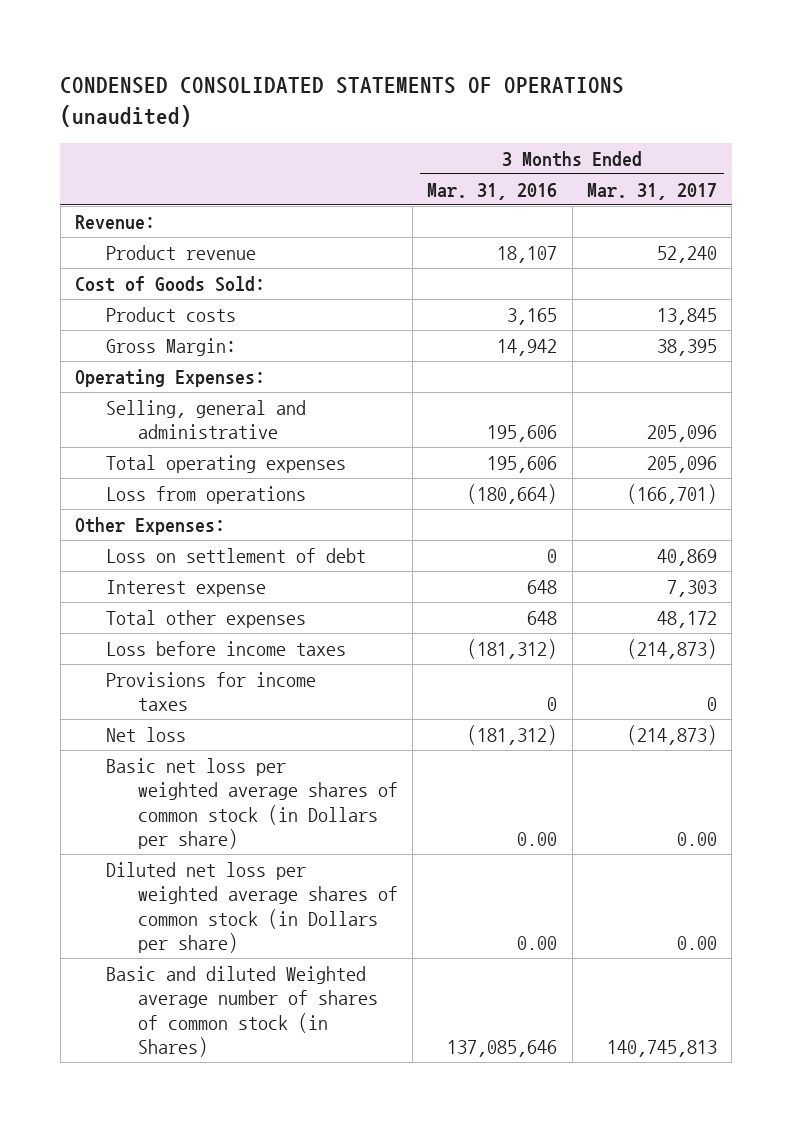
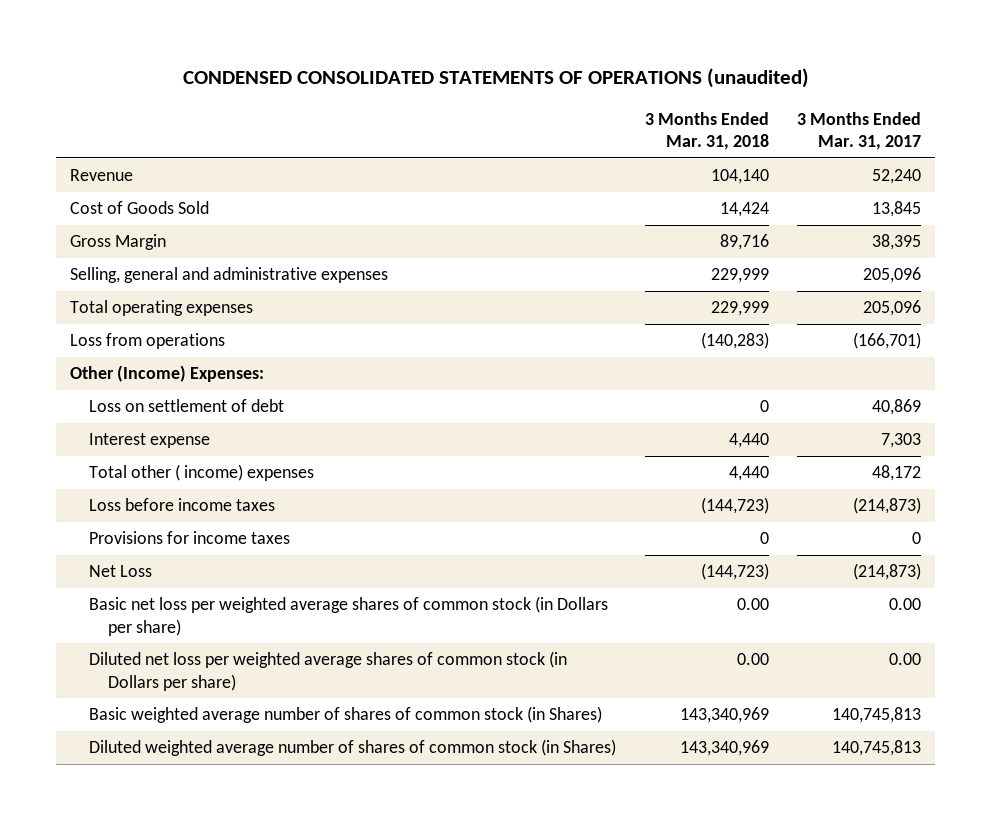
- | 3 Months Ended Mar. 31, 2016 | 3 Months Ended Mar. 31, 2017
+ | 3 Months Ended Mar. 31, 2018 | 3 Months Ended Mar. 31, 2017
- Revenue:
- Product revenue | 18,107 | 52,240
- Cost of Goods Sold:
- Product costs | 3,165 | 13,845
- Gross Margin: | 14,942 | 38,395
- Operating Expenses:
- Selling, general and administrative | 195,606 | 205,096
+ Revenue | 104,140 | 52,240
+ Cost of Goods Sold | 14,424 | 13,845
+ Gross Margin | 89,716 | 38,395
+ Selling, general and administrative expenses | 229,999 | 205,096
- Other Expenses:
+ Other (Income) Expenses:
- Total other expenses | 648 | 48,172
+ Total other ( income) expenses | 4,440 | 48,172
- Net loss | (181,312) | (214,873)
+ Net Loss | (144,723) | (214,873)
- Basic and diluted Weighted average number of shares of common stock (in Shares) | 137,085,646 | 140,745,813
+ Basic weighted average number of shares of common stock (in Shares) | 143,340,969 | 140,745,813
+ Diluted weighted average number of shares of common stock (in Shares) | 143,340,969 | 140,745,813

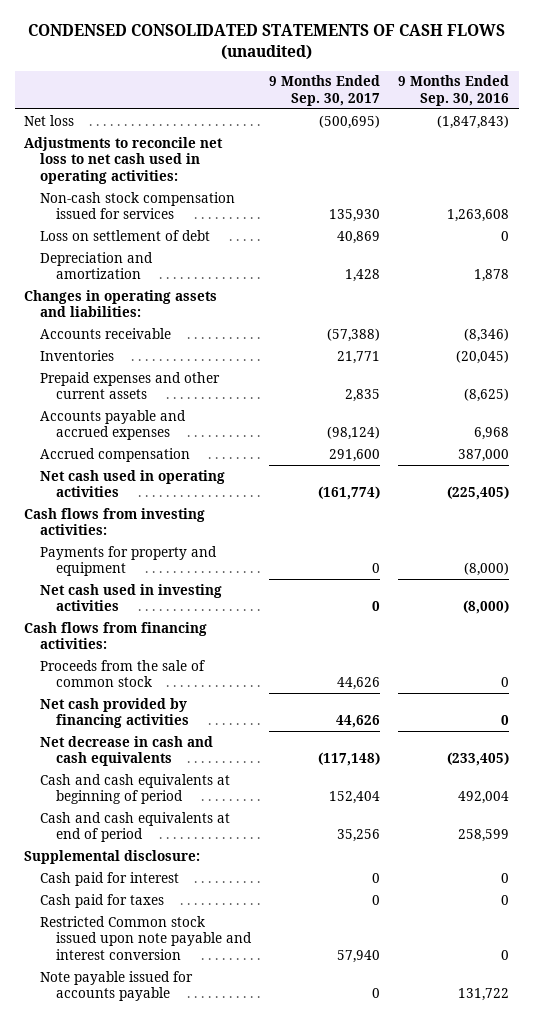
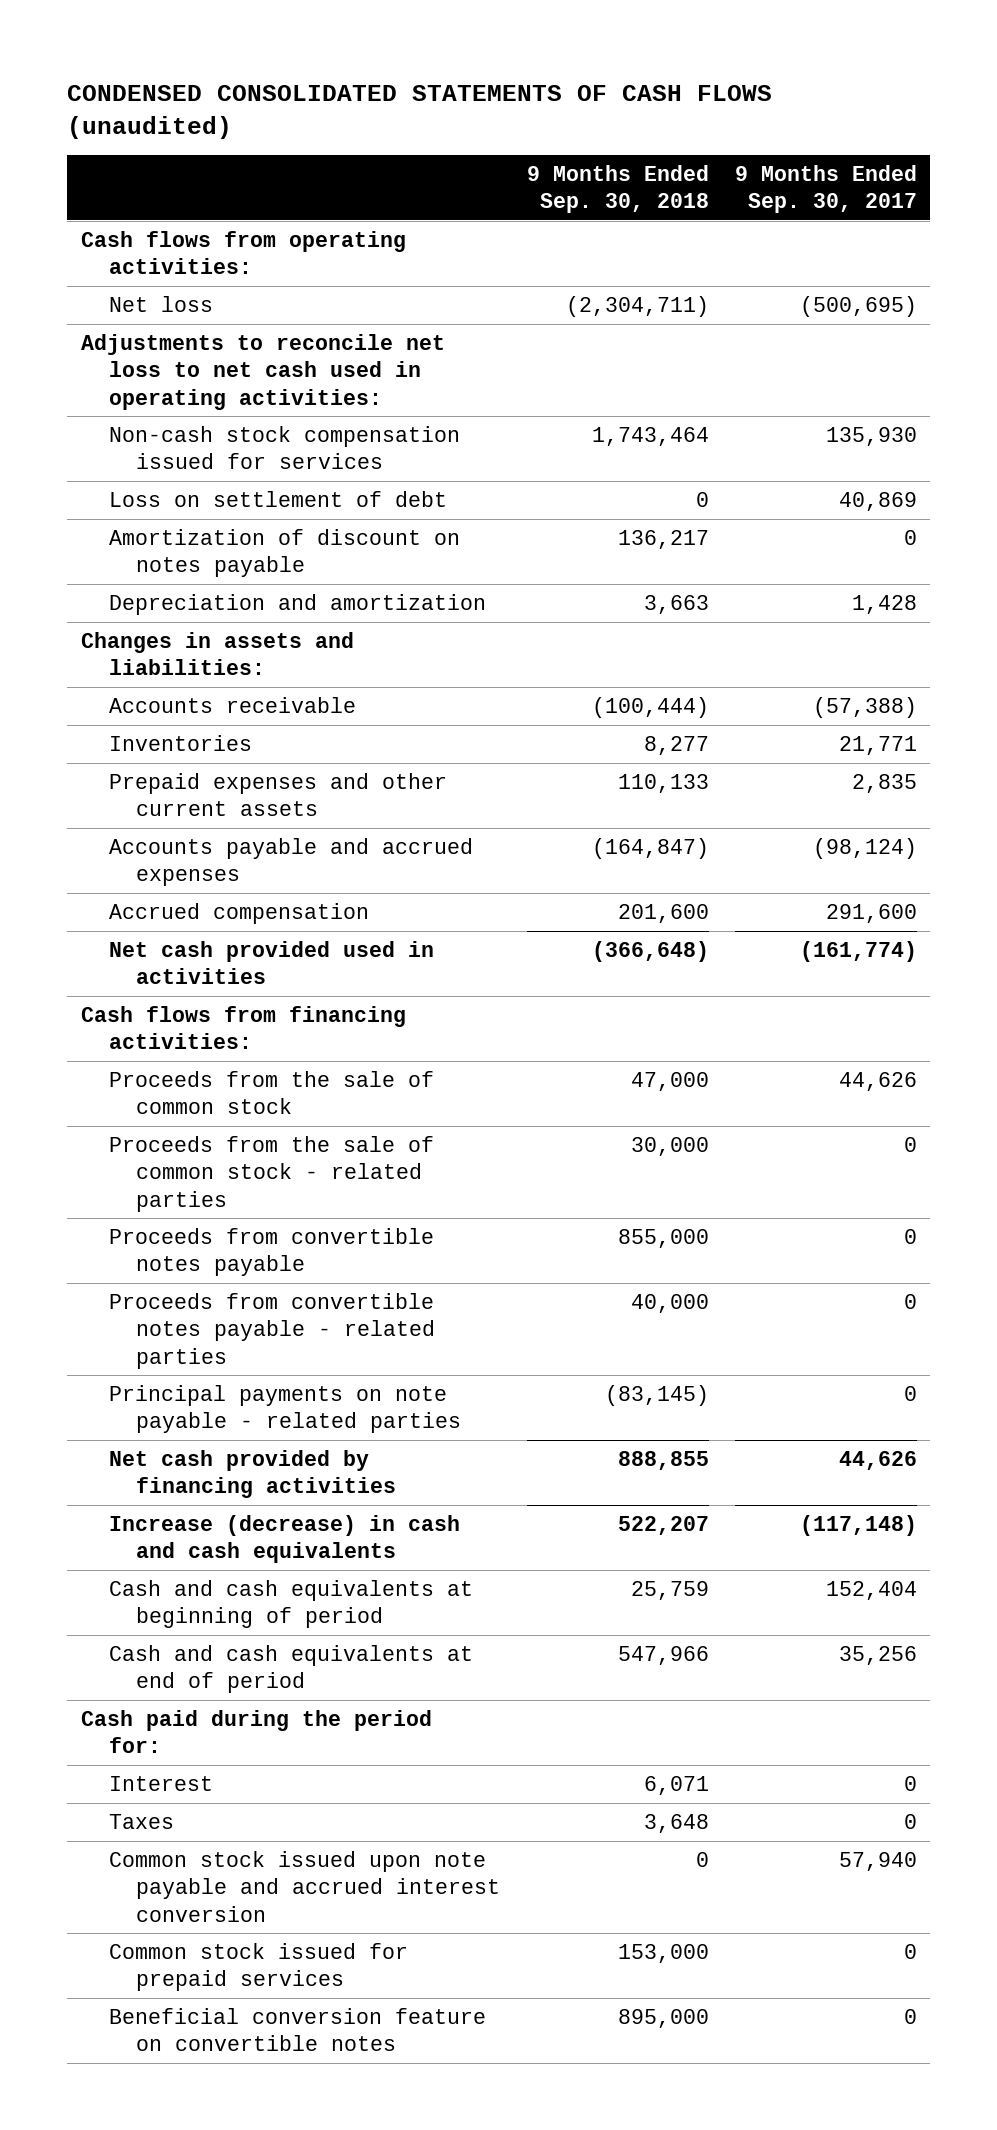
- | 9 Months Ended Sep. 30, 2017 | 9 Months Ended Sep. 30, 2016
+ | 9 Months Ended Sep. 30, 2018 | 9 Months Ended Sep. 30, 2017
+ Cash flows from operating activities:
+ Amortization of discount on notes payable | 136,217 | 0
- Changes in operating assets and liabilities:
+ Changes in assets and liabilities:
- Net cash used in operating activities | (161,774) | (225,405)
- Cash flows from investing activities:
- Payments for property and equipment | 0 | (8,000)
- Net cash used in investing activities | 0 | (8,000)
+ Net cash provided used in activities | (366,648) | (161,774)
+ Proceeds from the sale of common stock - related parties | 30,000 | 0
+ Proceeds from convertible notes payable | 855,000 | 0
+ Proceeds from convertible notes payable - related parties | 40,000 | 0
+ Principal payments on note payable - related parties | (83,145) | 0
- Net decrease in cash and cash equivalents | (117,148) | (233,405)
+ Increase (decrease) in cash and cash equivalents | 522,207 | (117,148)
- Supplemental disclosure:
- Cash paid for interest | 0 | 0
- Cash paid for taxes | 0 | 0
- Restricted Common stock issued upon note payable and interest conversion | 57,940 | 0
- Note payable issued for accounts payable | 0 | 131,722
+ Cash paid during the period for:
+ Interest | 6,071 | 0
+ Taxes | 3,648 | 0
+ Common stock issued upon note payable and accrued interest conversion | 0 | 57,940
+ Common stock issued for prepaid services | 153,000 | 0
+ Beneficial conversion feature on convertible notes | 895,000 | 0

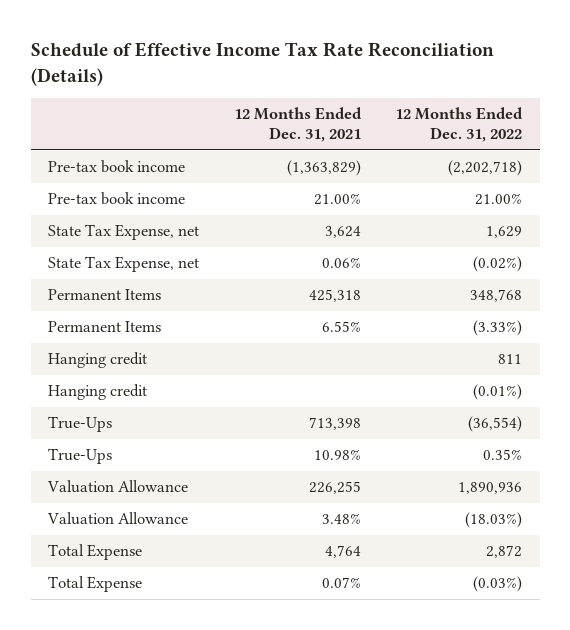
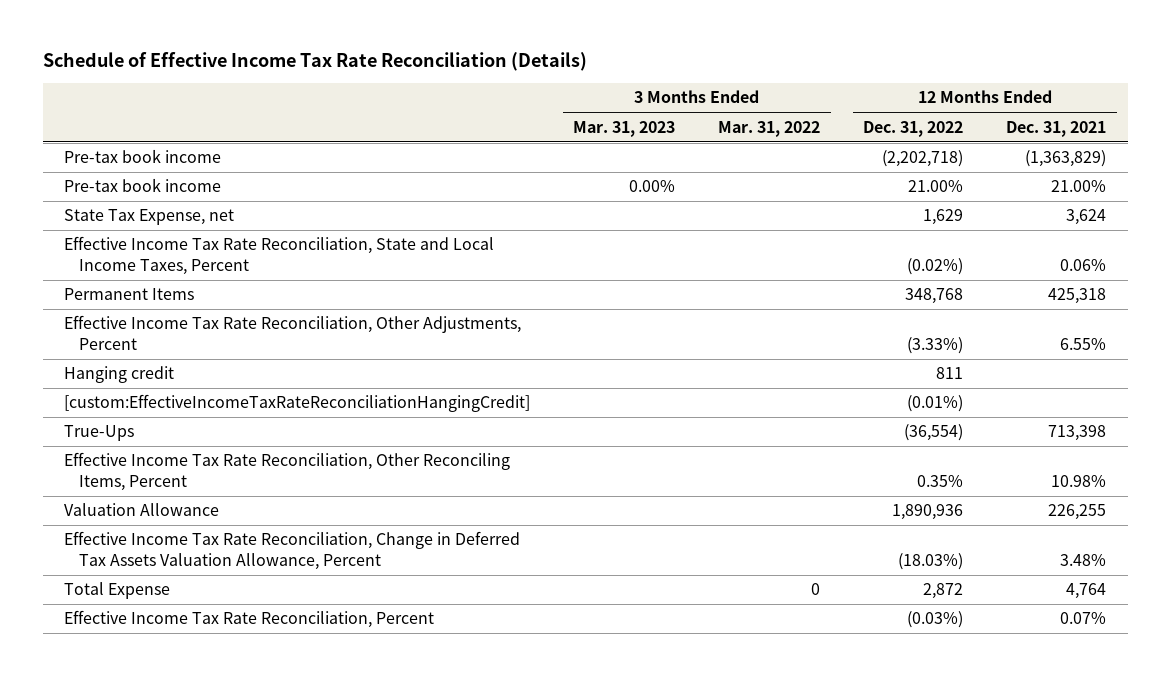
- | 12 Months Ended Dec. 31, 2021 | 12 Months Ended Dec. 31, 2022
+ | 3 Months Ended Mar. 31, 2023 | 3 Months Ended Mar. 31, 2022 | 12 Months Ended Dec. 31, 2022 | 12 Months Ended Dec. 31, 2021
- State Tax Expense, net | 0.06% | (0.02%)
+ Effective Income Tax Rate Reconciliation, State and Local Income Taxes, Percent | | | (0.02%) | 0.06%
- Permanent Items | 6.55% | (3.33%)
+ Effective Income Tax Rate Reconciliation, Other Adjustments, Percent | | | (3.33%) | 6.55%
- Hanging credit | | (0.01%)
+ [custom:EffectiveIncomeTaxRateReconciliationHangingCredit] | | | (0.01%) |
- True-Ups | 10.98% | 0.35%
+ Effective Income Tax Rate Reconciliation, Other Reconciling Items, Percent | | | 0.35% | 10.98%
- Valuation Allowance | 3.48% | (18.03%)
+ Effective Income Tax Rate Reconciliation, Change in Deferred Tax Assets Valuation Allowance, Percent | | | (18.03%) | 3.48%
- Total Expense | 0.07% | (0.03%)
+ Effective Income Tax Rate Reconciliation, Percent | | | (0.03%) | 0.07%

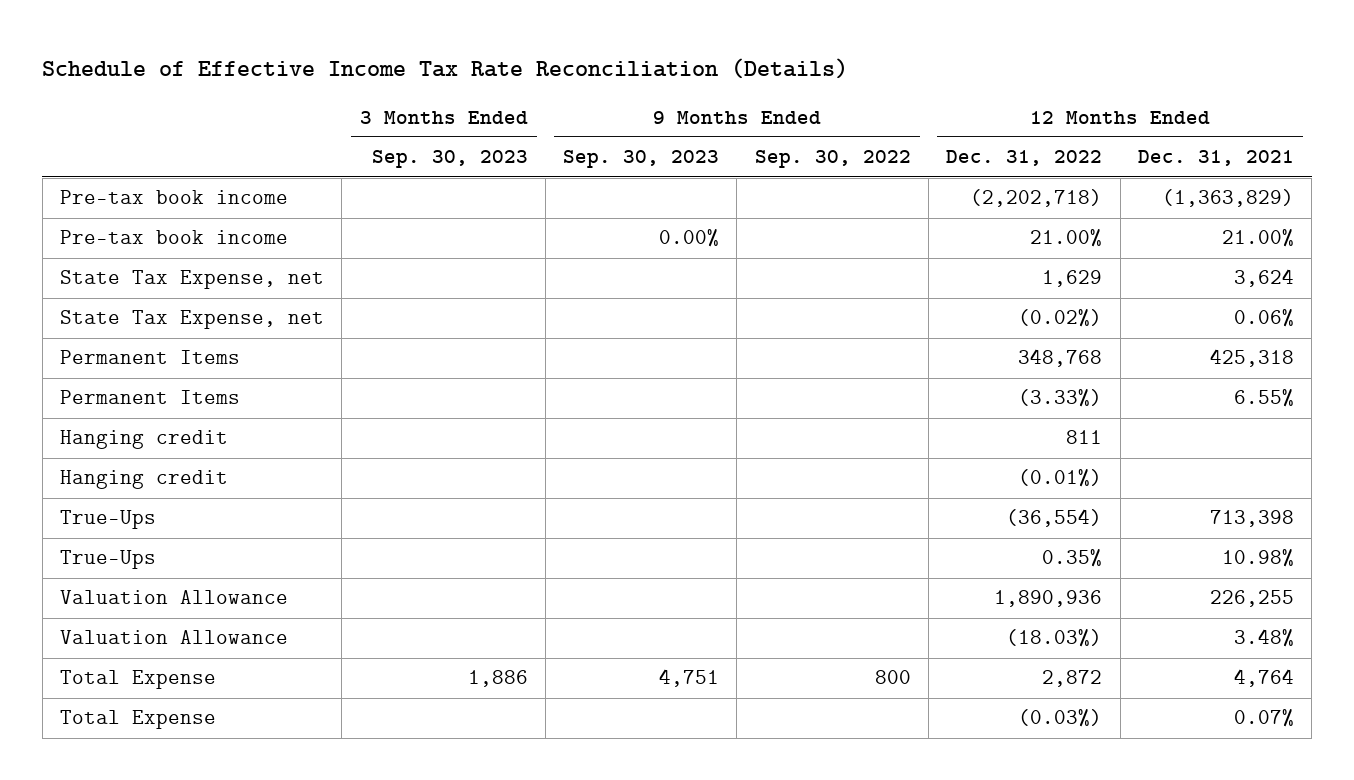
- | 3 Months Ended Mar. 31, 2023 | 3 Months Ended Mar. 31, 2022 | 12 Months Ended Dec. 31, 2022 | 12 Months Ended Dec. 31, 2021
+ | 3 Months Ended Sep. 30, 2023 | 9 Months Ended Sep. 30, 2023 | 9 Months Ended Sep. 30, 2022 | 12 Months Ended Dec. 31, 2022 | 12 Months Ended Dec. 31, 2021
- Effective Income Tax Rate Reconciliation, State and Local Income Taxes, Percent | | | (0.02%) | 0.06%
+ State Tax Expense, net | | | | (0.02%) | 0.06%
- Effective Income Tax Rate Reconciliation, Other Adjustments, Percent | | | (3.33%) | 6.55%
+ Permanent Items | | | | (3.33%) | 6.55%
- [custom:EffectiveIncomeTaxRateReconciliationHangingCredit] | | | (0.01%) |
+ Hanging credit | | | | (0.01%) |
- Effective Income Tax Rate Reconciliation, Other Reconciling Items, Percent | | | 0.35% | 10.98%
+ True-Ups | | | | 0.35% | 10.98%
- Effective Income Tax Rate Reconciliation, Change in Deferred Tax Assets Valuation Allowance, Percent | | | (18.03%) | 3.48%
+ Valuation Allowance | | | | (18.03%) | 3.48%
- Effective Income Tax Rate Reconciliation, Percent | | | (0.03%) | 0.07%
+ Total Expense | | | | (0.03%) | 0.07%

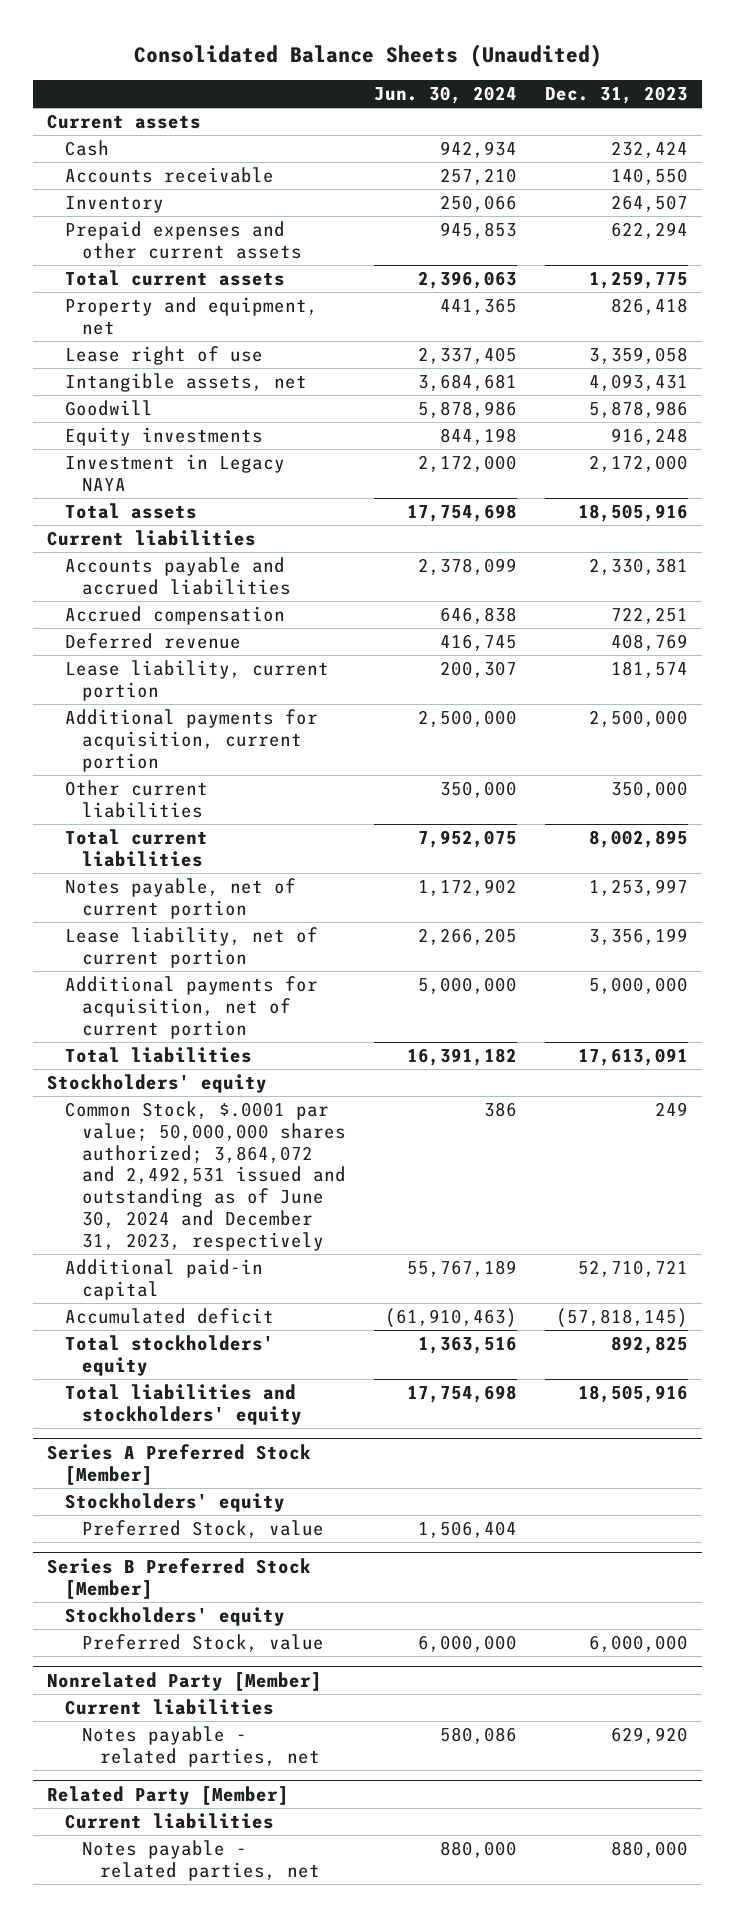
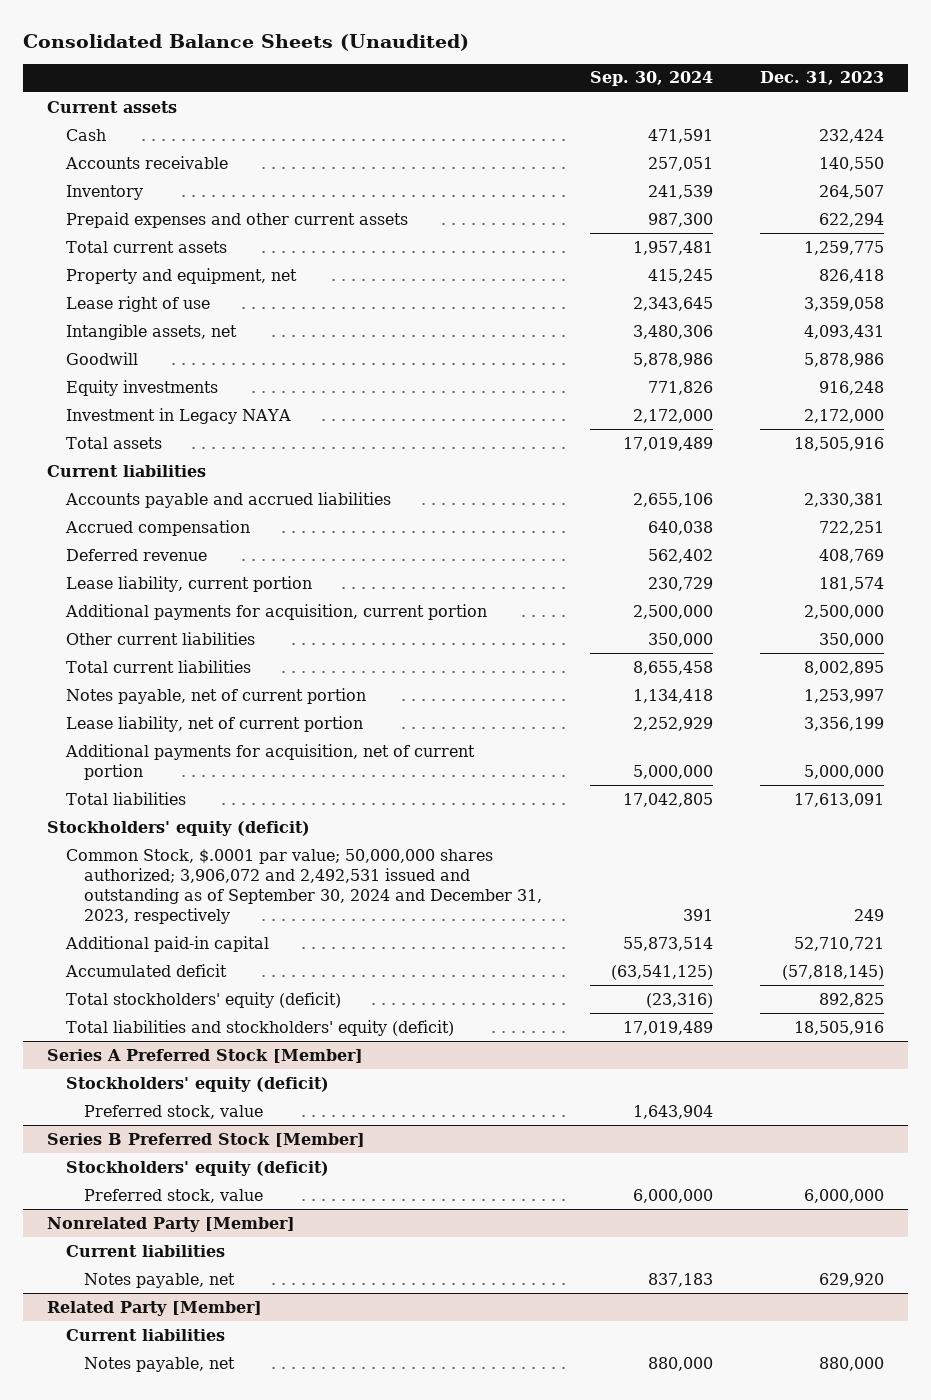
- | Jun. 30, 2024 | Dec. 31, 2023
+ | Sep. 30, 2024 | Dec. 31, 2023
- Stockholders' equity
- Common Stock, $.0001 par value; 50,000,000 shares authorized; 3,864,072 and 2,492,531 issued and outstanding as of June 30, 2024 and December 31, 2023, respectively | 386 | 249
+ Stockholders' equity (deficit)
+ Common Stock, $.0001 par value; 50,000,000 shares authorized; 3,906,072 and 2,492,531 issued and outstanding as of September 30, 2024 and December 31, 2023, respectively | 391 | 249
- Total stockholders' equity | 1,363,516 | 892,825
- Total liabilities and stockholders' equity | 17,754,698 | 18,505,916
+ Total stockholders' equity (deficit) | (23,316) | 892,825
+ Total liabilities and stockholders' equity (deficit) | 17,019,489 | 18,505,916
@ Series A Preferred Stock [Member]
- Stockholders' equity
- Preferred Stock, value | 1,506,404 |
+ Stockholders' equity (deficit)
+ Preferred stock, value | 1,643,904 |
@ Series B Preferred Stock [Member]
- Stockholders' equity
- Preferred Stock, value | 6,000,000 | 6,000,000
+ Stockholders' equity (deficit)
+ Preferred stock, value | 6,000,000 | 6,000,000
@ Nonrelated Party [Member]
- Notes payable - related parties, net | 580,086 | 629,920
+ Notes payable, net | 837,183 | 629,920
@ Related Party [Member]
- Notes payable - related parties, net | 880,000 | 880,000
+ Notes payable, net | 880,000 | 880,000

